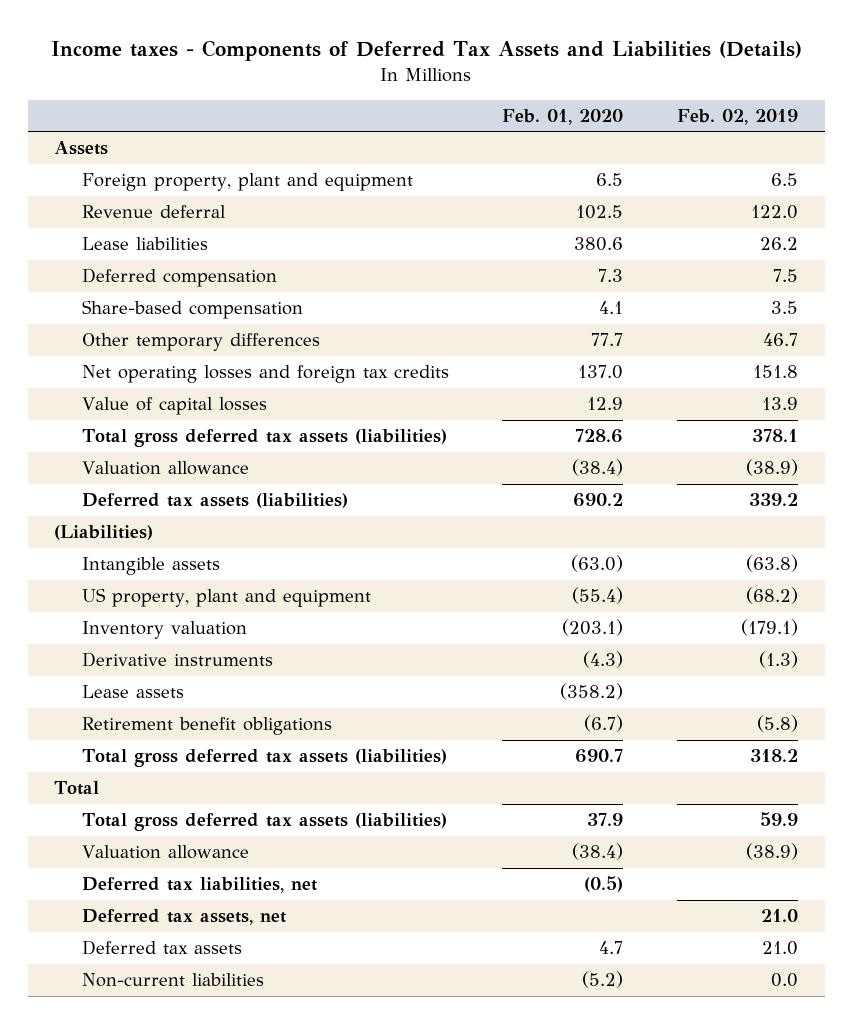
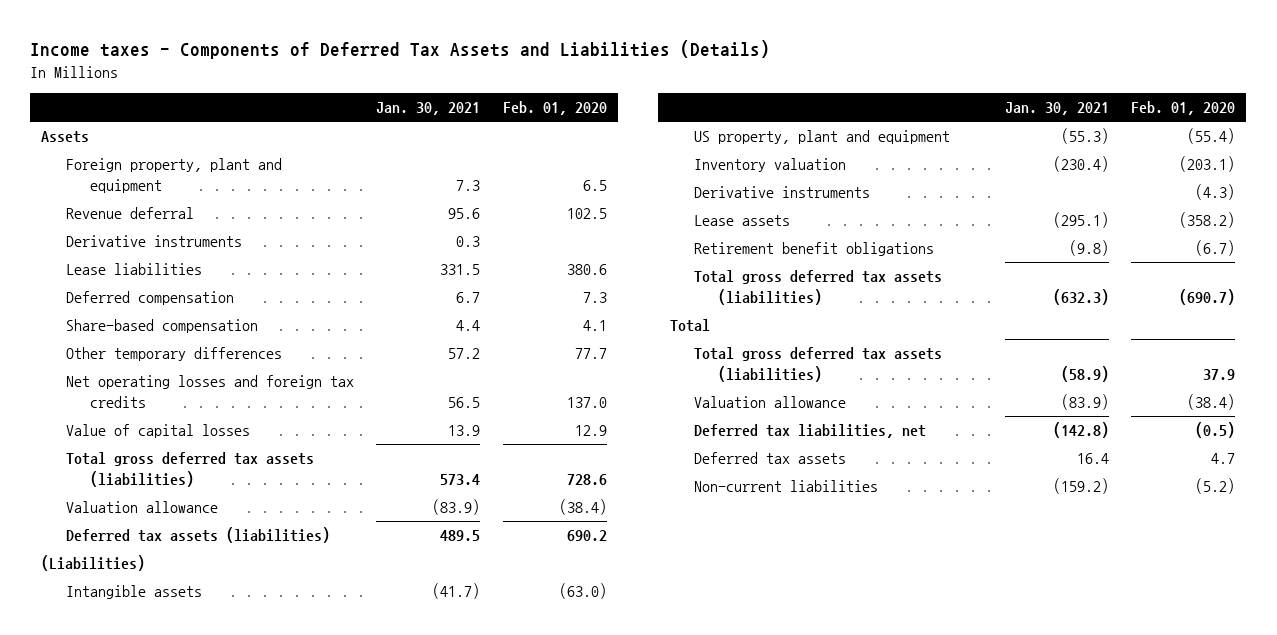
- | Feb. 01, 2020 | Feb. 02, 2019
+ | Jan. 30, 2021 | Feb. 01, 2020
+ Derivative instruments | 0.3 |
- Total gross deferred tax assets (liabilities) | 690.7 | 318.2
+ Total gross deferred tax assets (liabilities) | (632.3) | (690.7)
- Deferred tax assets, net | | 21.0

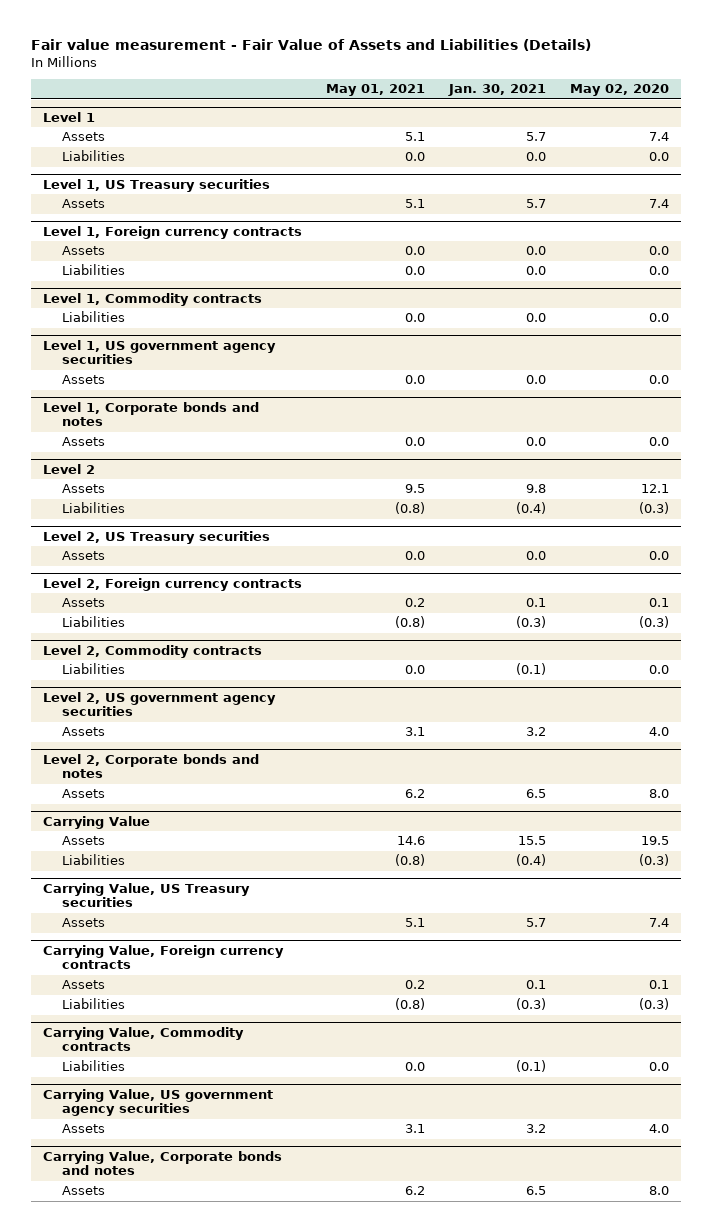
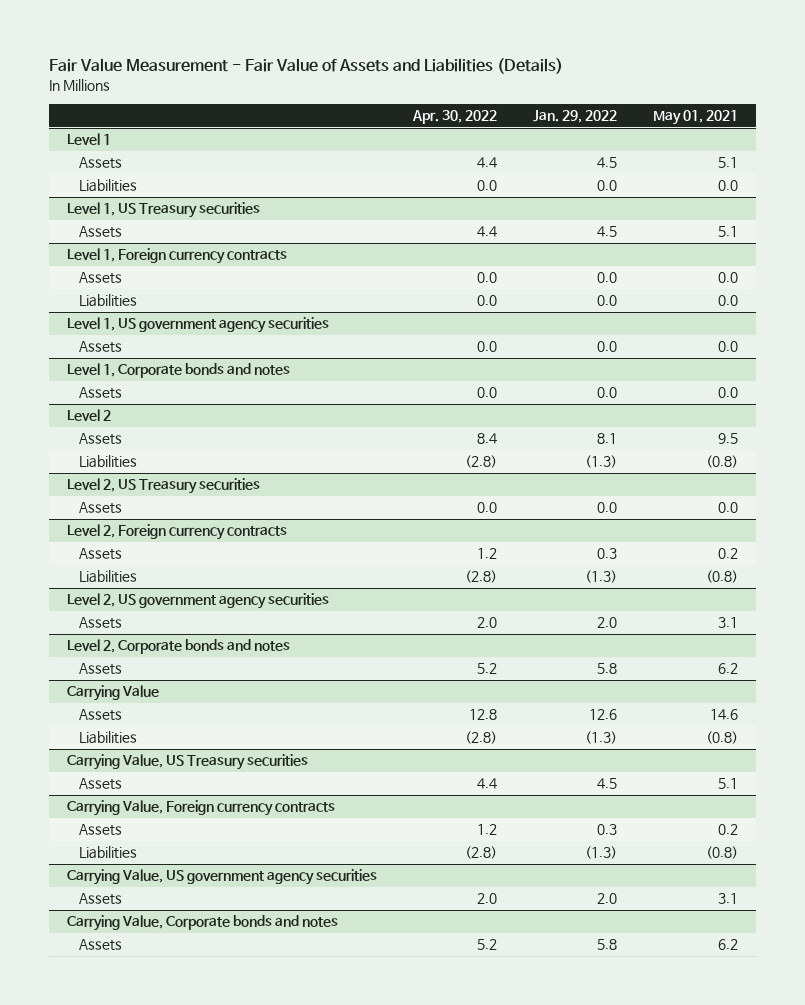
- Fair value measurement - Fair Value of Assets and Liabilities (Details)
+ Fair Value Measurement - Fair Value of Assets and Liabilities (Details)
- | May 01, 2021 | Jan. 30, 2021 | May 02, 2020
+ | Apr. 30, 2022 | Jan. 29, 2022 | May 01, 2021
- Level 1, Commodity contracts
- Liabilities | 0.0 | 0.0 | 0.0
- Level 2, Commodity contracts
- Liabilities | 0.0 | (0.1) | 0.0
- Carrying Value, Commodity contracts
- Liabilities | 0.0 | (0.1) | 0.0

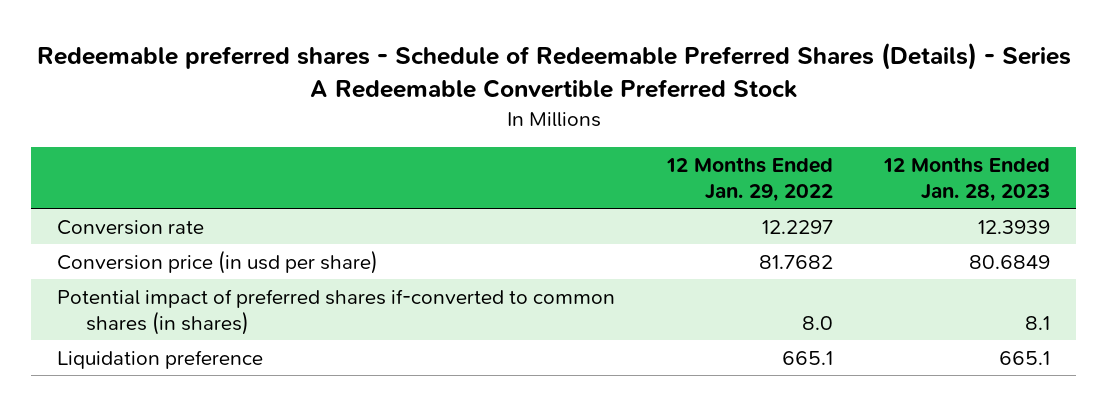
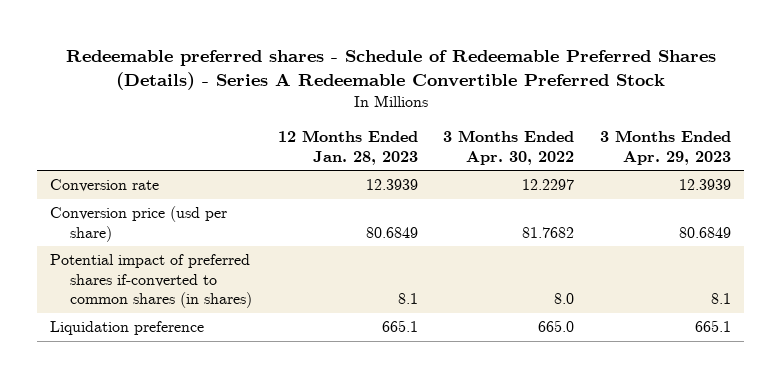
- | 12 Months Ended Jan. 29, 2022 | 12 Months Ended Jan. 28, 2023
+ | 12 Months Ended Jan. 28, 2023 | 3 Months Ended Apr. 30, 2022 | 3 Months Ended Apr. 29, 2023
- Conversion price (in usd per share) | 81.7682 | 80.6849
+ Conversion price (usd per share) | 80.6849 | 81.7682 | 80.6849

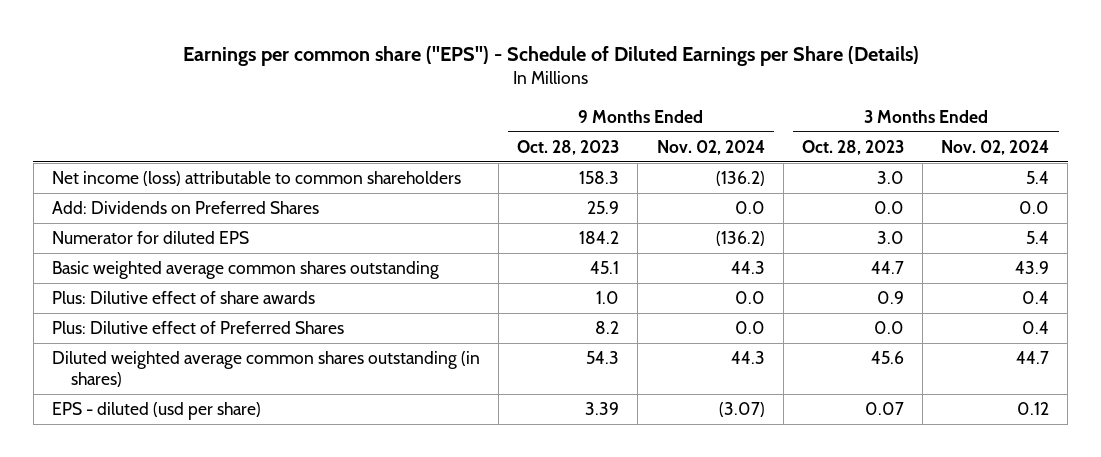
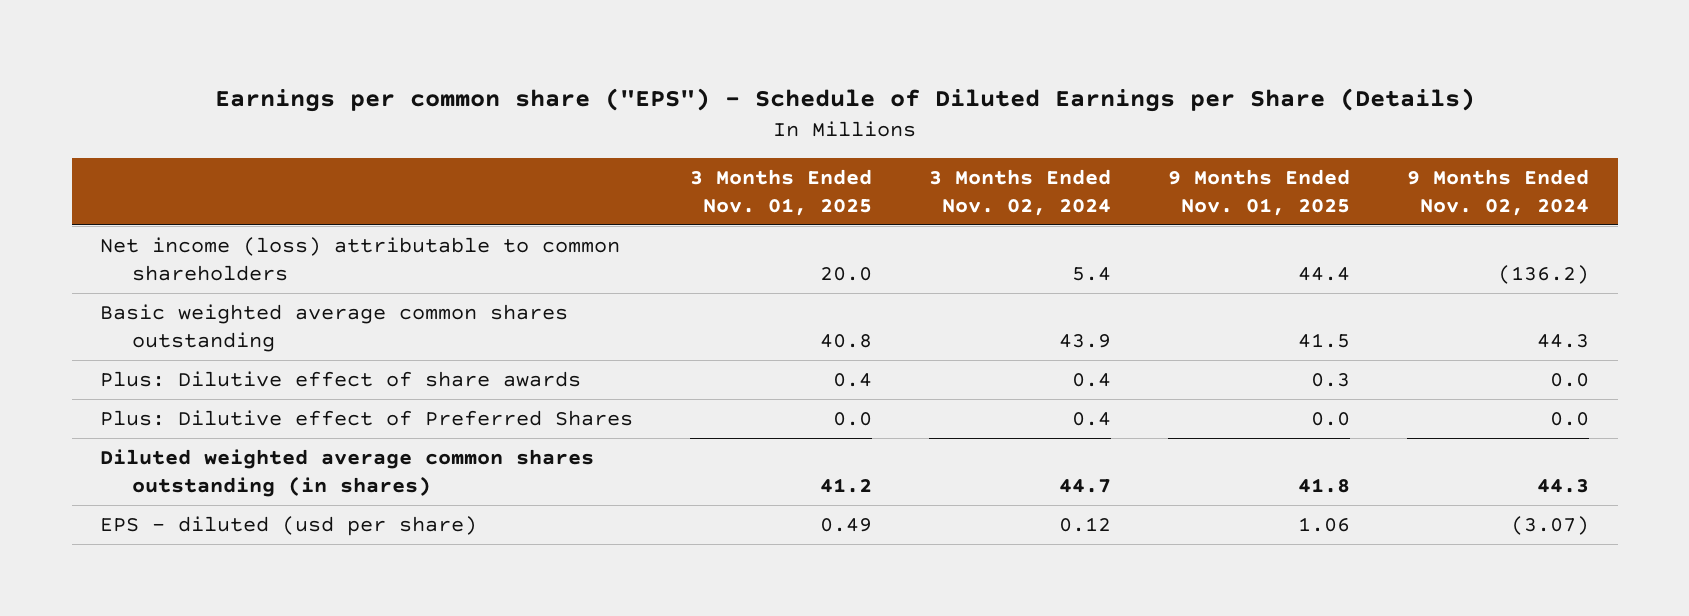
- | 9 Months Ended Oct. 28, 2023 | 9 Months Ended Nov. 02, 2024 | 3 Months Ended Oct. 28, 2023 | 3 Months Ended Nov. 02, 2024
+ | 3 Months Ended Nov. 01, 2025 | 3 Months Ended Nov. 02, 2024 | 9 Months Ended Nov. 01, 2025 | 9 Months Ended Nov. 02, 2024
- Add: Dividends on Preferred Shares | 25.9 | 0.0 | 0.0 | 0.0
- Numerator for diluted EPS | 184.2 | (136.2) | 3.0 | 5.4

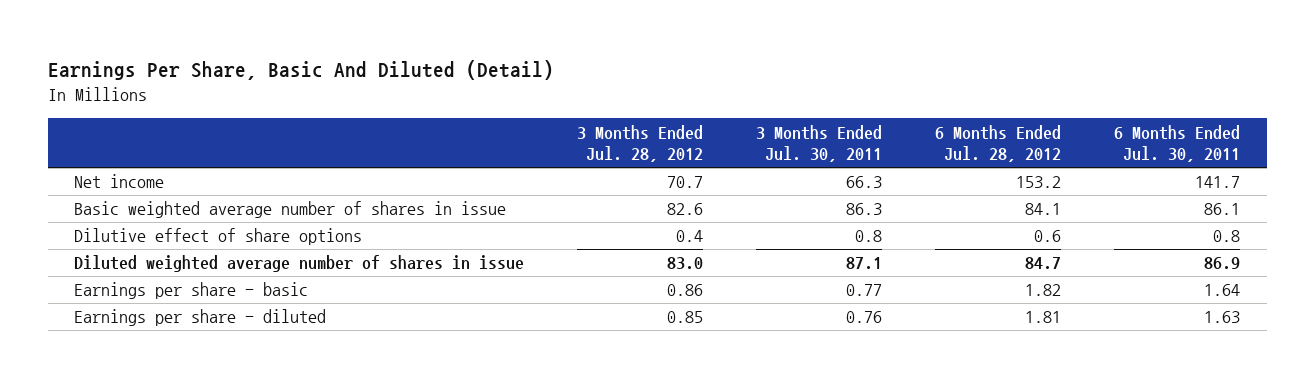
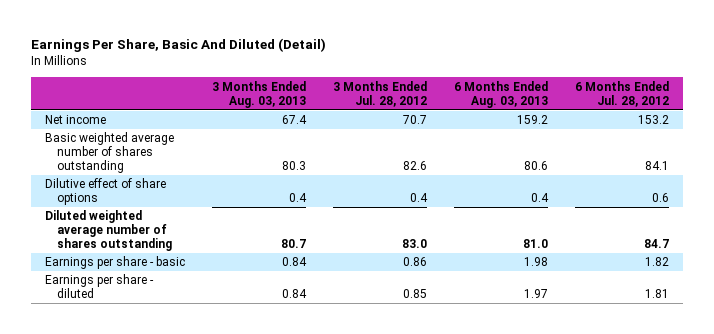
- | 3 Months Ended Jul. 28, 2012 | 3 Months Ended Jul. 30, 2011 | 6 Months Ended Jul. 28, 2012 | 6 Months Ended Jul. 30, 2011
+ | 3 Months Ended Aug. 03, 2013 | 3 Months Ended Jul. 28, 2012 | 6 Months Ended Aug. 03, 2013 | 6 Months Ended Jul. 28, 2012
- Basic weighted average number of shares in issue | 82.6 | 86.3 | 84.1 | 86.1
+ Basic weighted average number of shares outstanding | 80.3 | 82.6 | 80.6 | 84.1
- Diluted weighted average number of shares in issue | 83.0 | 87.1 | 84.7 | 86.9
+ Diluted weighted average number of shares outstanding | 80.7 | 83.0 | 81.0 | 84.7

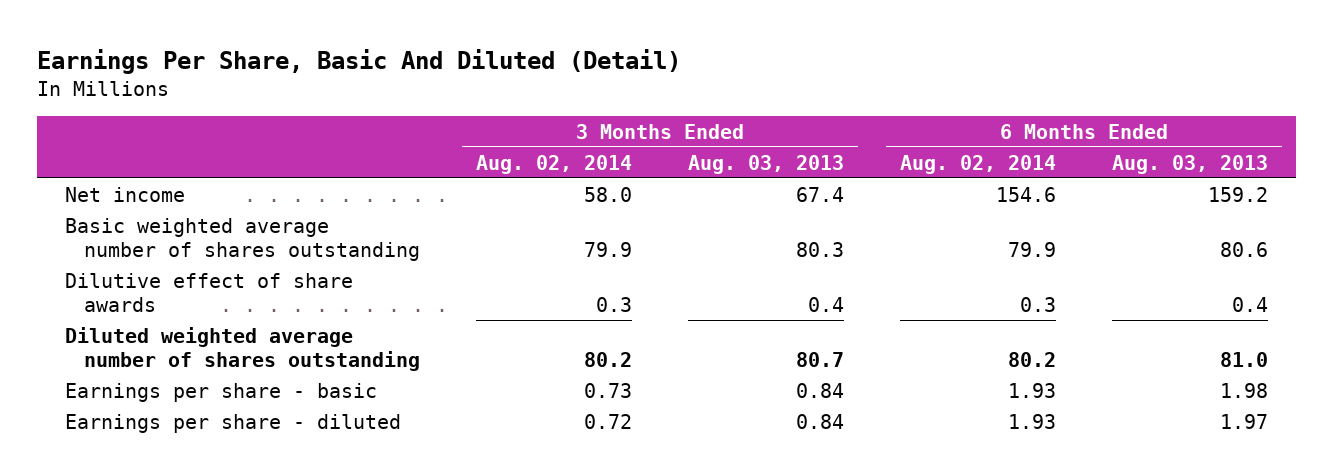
- | 3 Months Ended Aug. 03, 2013 | 3 Months Ended Jul. 28, 2012 | 6 Months Ended Aug. 03, 2013 | 6 Months Ended Jul. 28, 2012
+ | 3 Months Ended Aug. 02, 2014 | 3 Months Ended Aug. 03, 2013 | 6 Months Ended Aug. 02, 2014 | 6 Months Ended Aug. 03, 2013
- Dilutive effect of share options | 0.4 | 0.4 | 0.4 | 0.6
+ Dilutive effect of share awards | 0.3 | 0.4 | 0.3 | 0.4

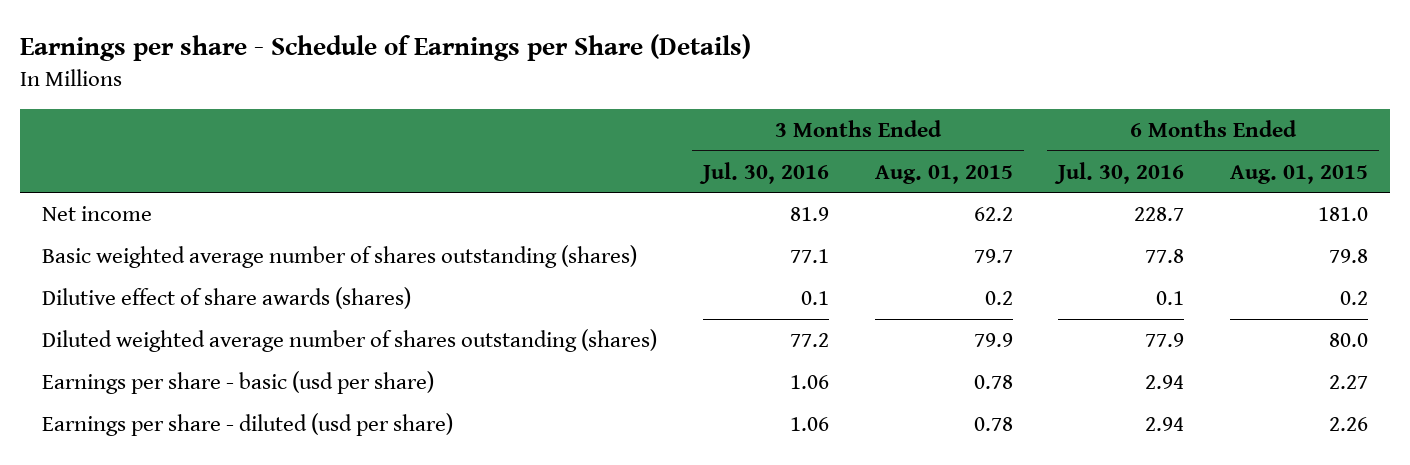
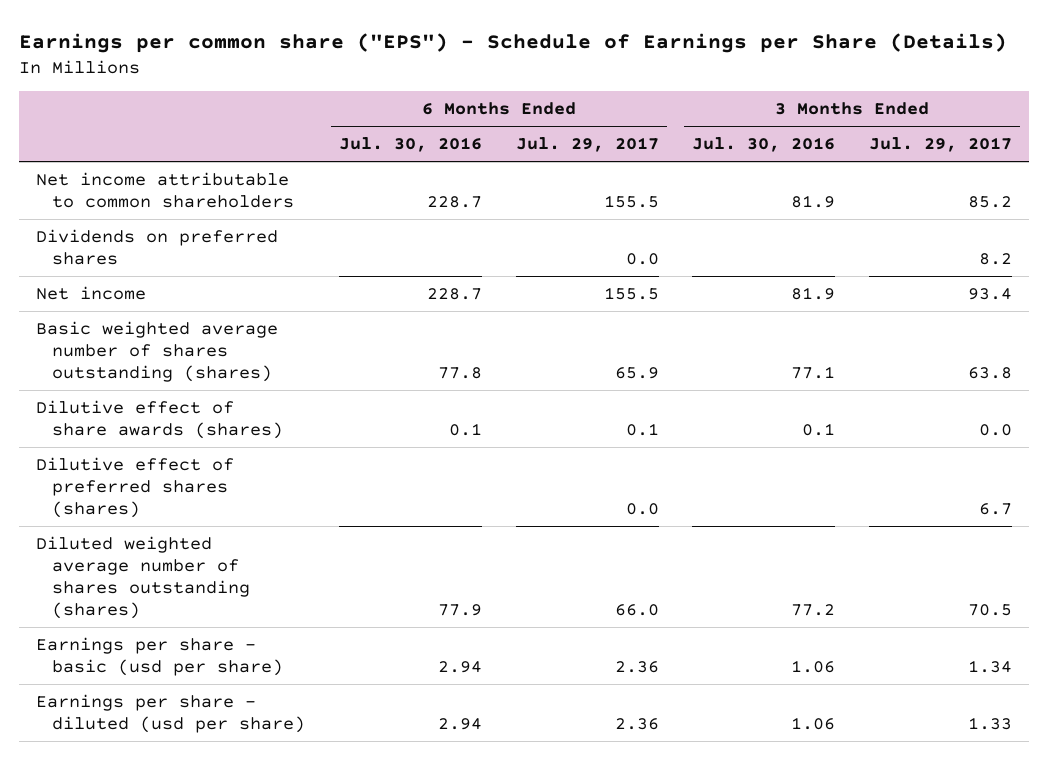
- Earnings per share - Schedule of Earnings per Share (Details)
+ Earnings per common share ("EPS") - Schedule of Earnings per Share (Details)
- | 3 Months Ended Jul. 30, 2016 | 3 Months Ended Aug. 01, 2015 | 6 Months Ended Jul. 30, 2016 | 6 Months Ended Aug. 01, 2015
+ | 6 Months Ended Jul. 30, 2016 | 6 Months Ended Jul. 29, 2017 | 3 Months Ended Jul. 30, 2016 | 3 Months Ended Jul. 29, 2017
+ Net income attributable to common shareholders | 228.7 | 155.5 | 81.9 | 85.2
+ Dividends on preferred shares | | 0.0 | | 8.2
+ Dilutive effect of preferred shares (shares) | | 0.0 | | 6.7

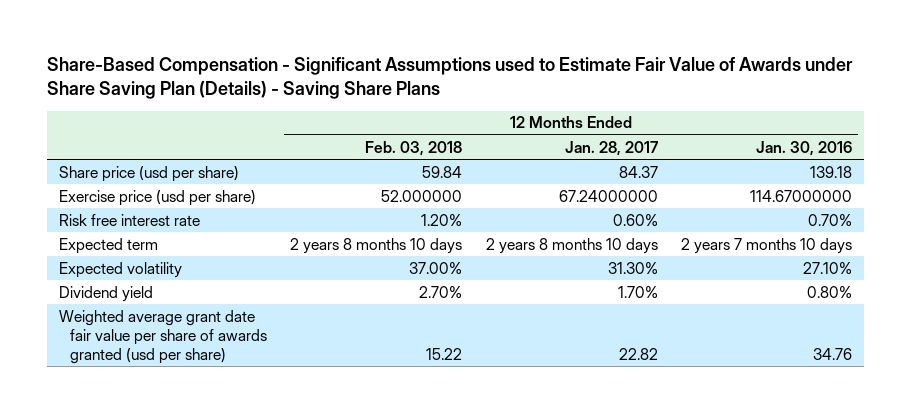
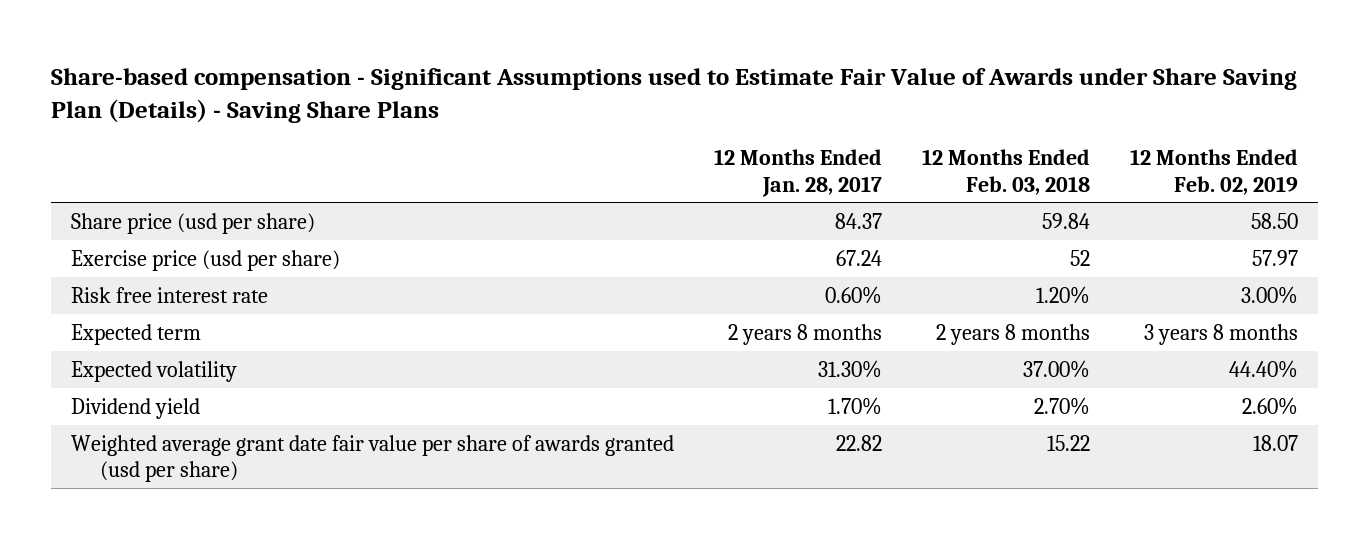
- Share-Based Compensation - Significant Assumptions used to Estimate Fair Value of Awards under Share Saving Plan (Details) - Saving Share Plans
+ Share-based compensation - Significant Assumptions used to Estimate Fair Value of Awards under Share Saving Plan (Details) - Saving Share Plans
- | 12 Months Ended Feb. 03, 2018 | 12 Months Ended Jan. 28, 2017 | 12 Months Ended Jan. 30, 2016
+ | 12 Months Ended Jan. 28, 2017 | 12 Months Ended Feb. 03, 2018 | 12 Months Ended Feb. 02, 2019
- Exercise price (usd per share) | 52.000000 | 67.24000000 | 114.67000000
+ Exercise price (usd per share) | 67.24 | 52 | 57.97
- Expected term | 2 years 8 months 10 days | 2 years 8 months 10 days | 2 years 7 months 10 days
+ Expected term | 2 years 8 months | 2 years 8 months | 3 years 8 months

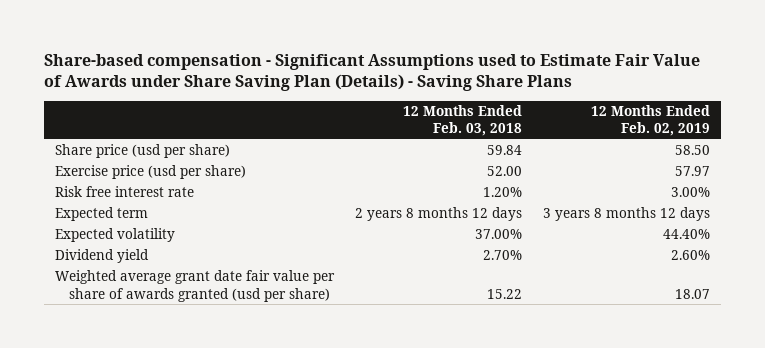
- | 12 Months Ended Jan. 28, 2017 | 12 Months Ended Feb. 03, 2018 | 12 Months Ended Feb. 02, 2019
+ | 12 Months Ended Feb. 03, 2018 | 12 Months Ended Feb. 02, 2019
- Exercise price (usd per share) | 67.24 | 52 | 57.97
+ Exercise price (usd per share) | 52.00 | 57.97
- Expected term | 2 years 8 months | 2 years 8 months | 3 years 8 months
+ Expected term | 2 years 8 months 12 days | 3 years 8 months 12 days

